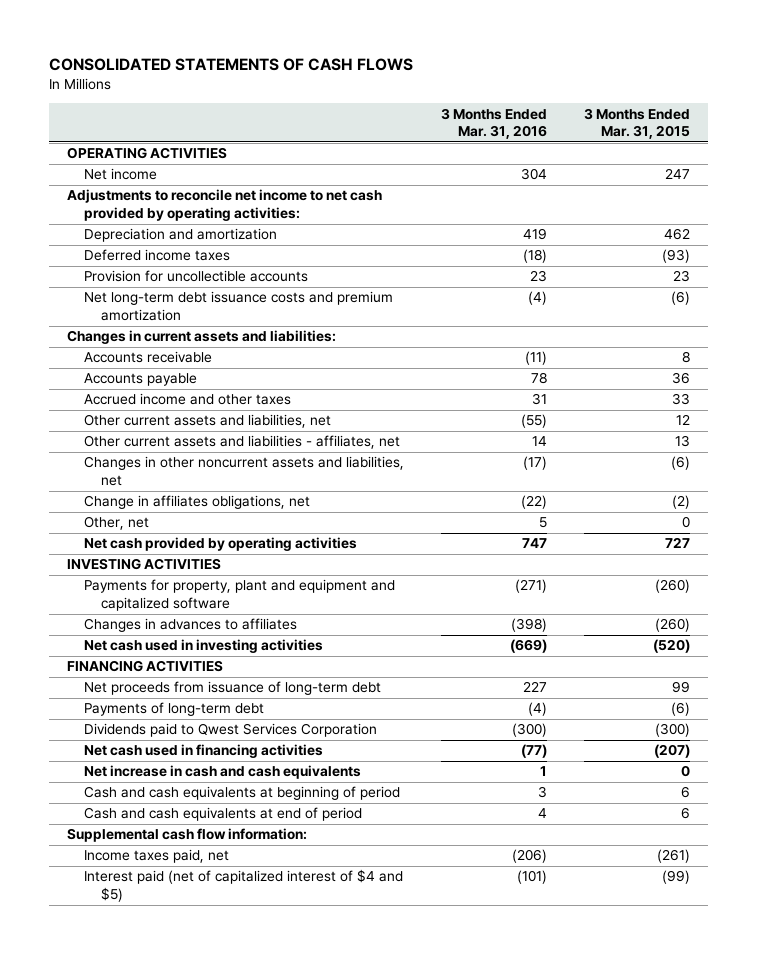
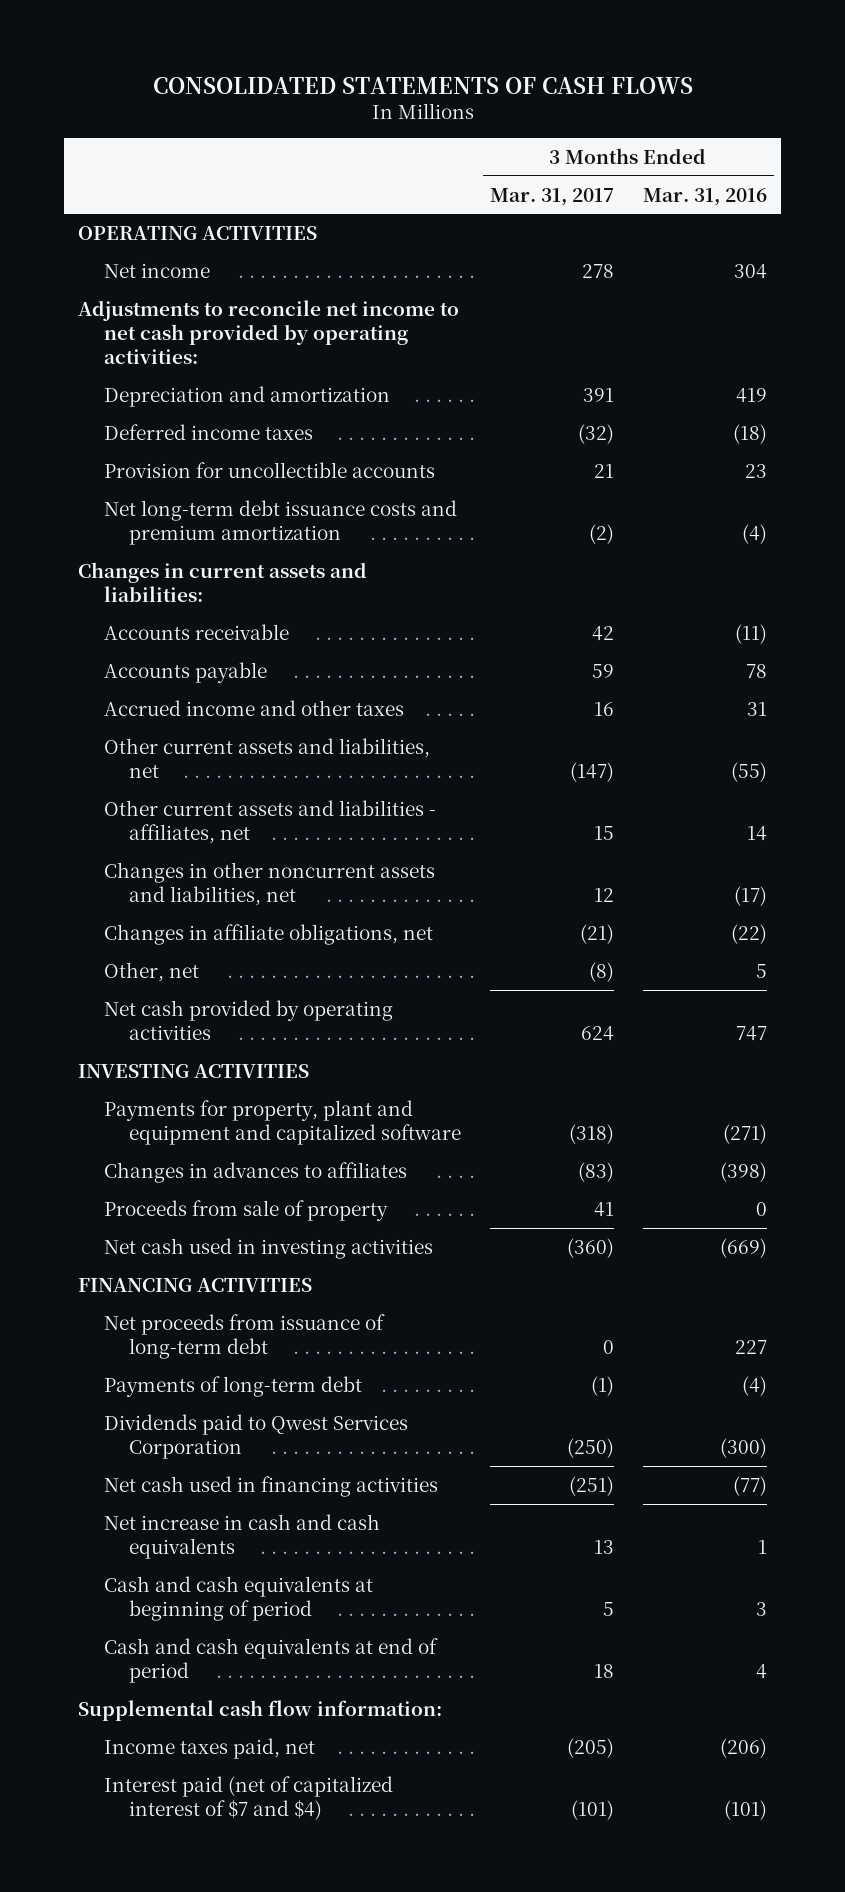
- | 3 Months Ended Mar. 31, 2016 | 3 Months Ended Mar. 31, 2015
+ | 3 Months Ended Mar. 31, 2017 | 3 Months Ended Mar. 31, 2016
- Change in affiliates obligations, net | (22) | (2)
+ Changes in affiliate obligations, net | (21) | (22)
+ Proceeds from sale of property | 41 | 0
- Interest paid (net of capitalized interest of $4 and $5) | (101) | (99)
+ Interest paid (net of capitalized interest of $7 and $4) | (101) | (101)

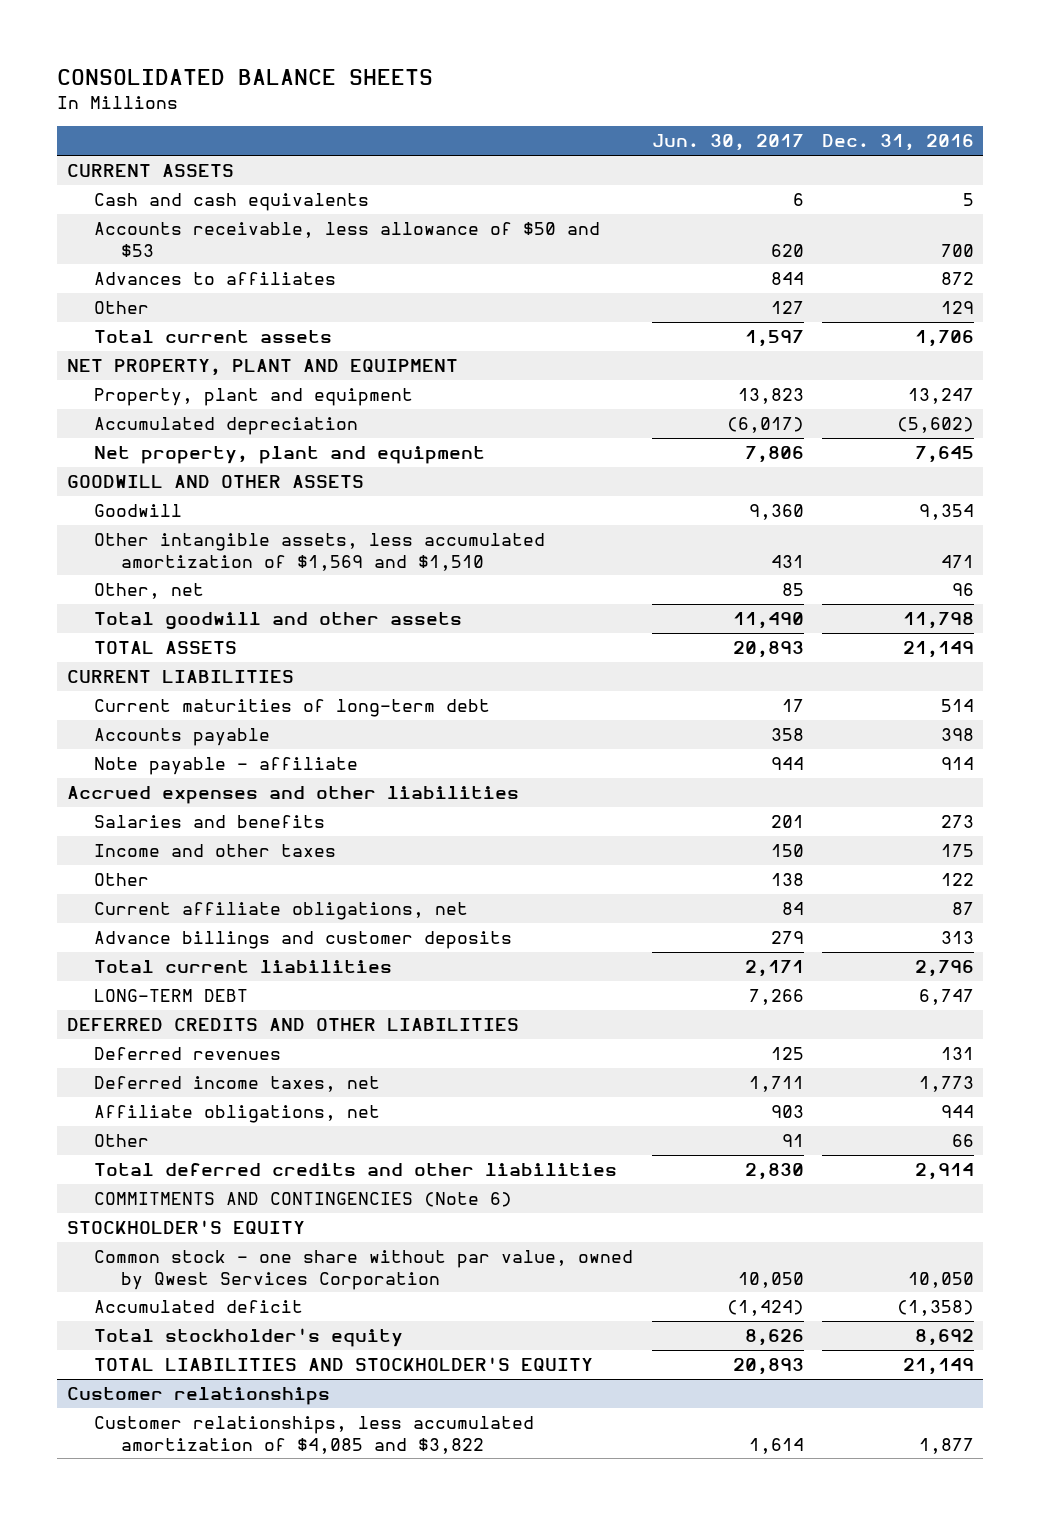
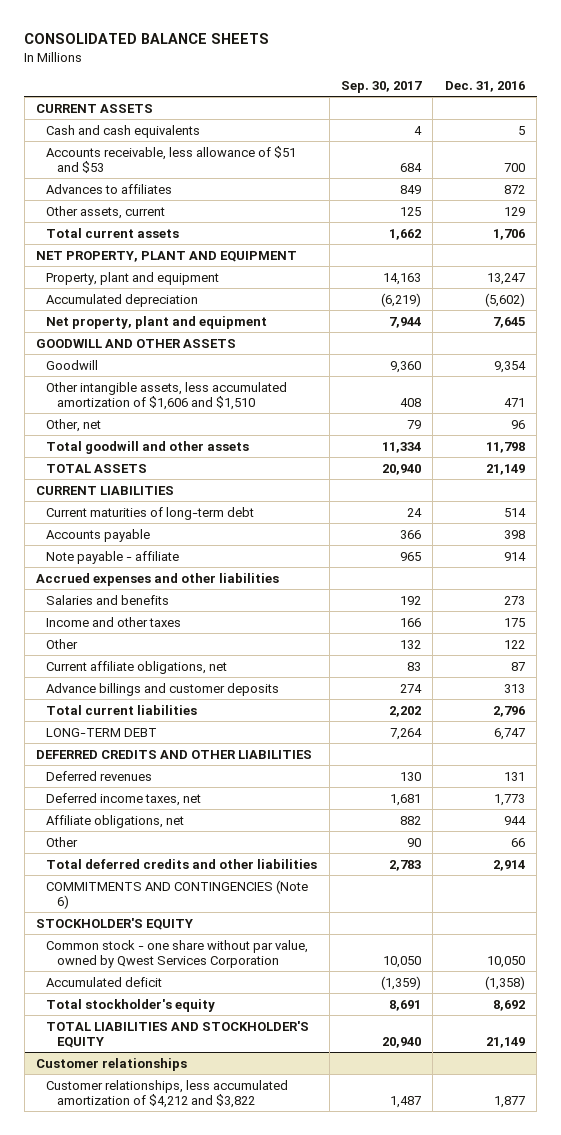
- | Jun. 30, 2017 | Dec. 31, 2016
+ | Sep. 30, 2017 | Dec. 31, 2016
- Accounts receivable, less allowance of $50 and $53 | 620 | 700
+ Accounts receivable, less allowance of $51 and $53 | 684 | 700
- Other | 127 | 129
+ Other assets, current | 125 | 129
- Other intangible assets, less accumulated amortization of $1,569 and $1,510 | 431 | 471
+ Other intangible assets, less accumulated amortization of $1,606 and $1,510 | 408 | 471
@ Customer relationships
- Customer relationships, less accumulated amortization of $4,085 and $3,822 | 1,614 | 1,877
+ Customer relationships, less accumulated amortization of $4,212 and $3,822 | 1,487 | 1,877

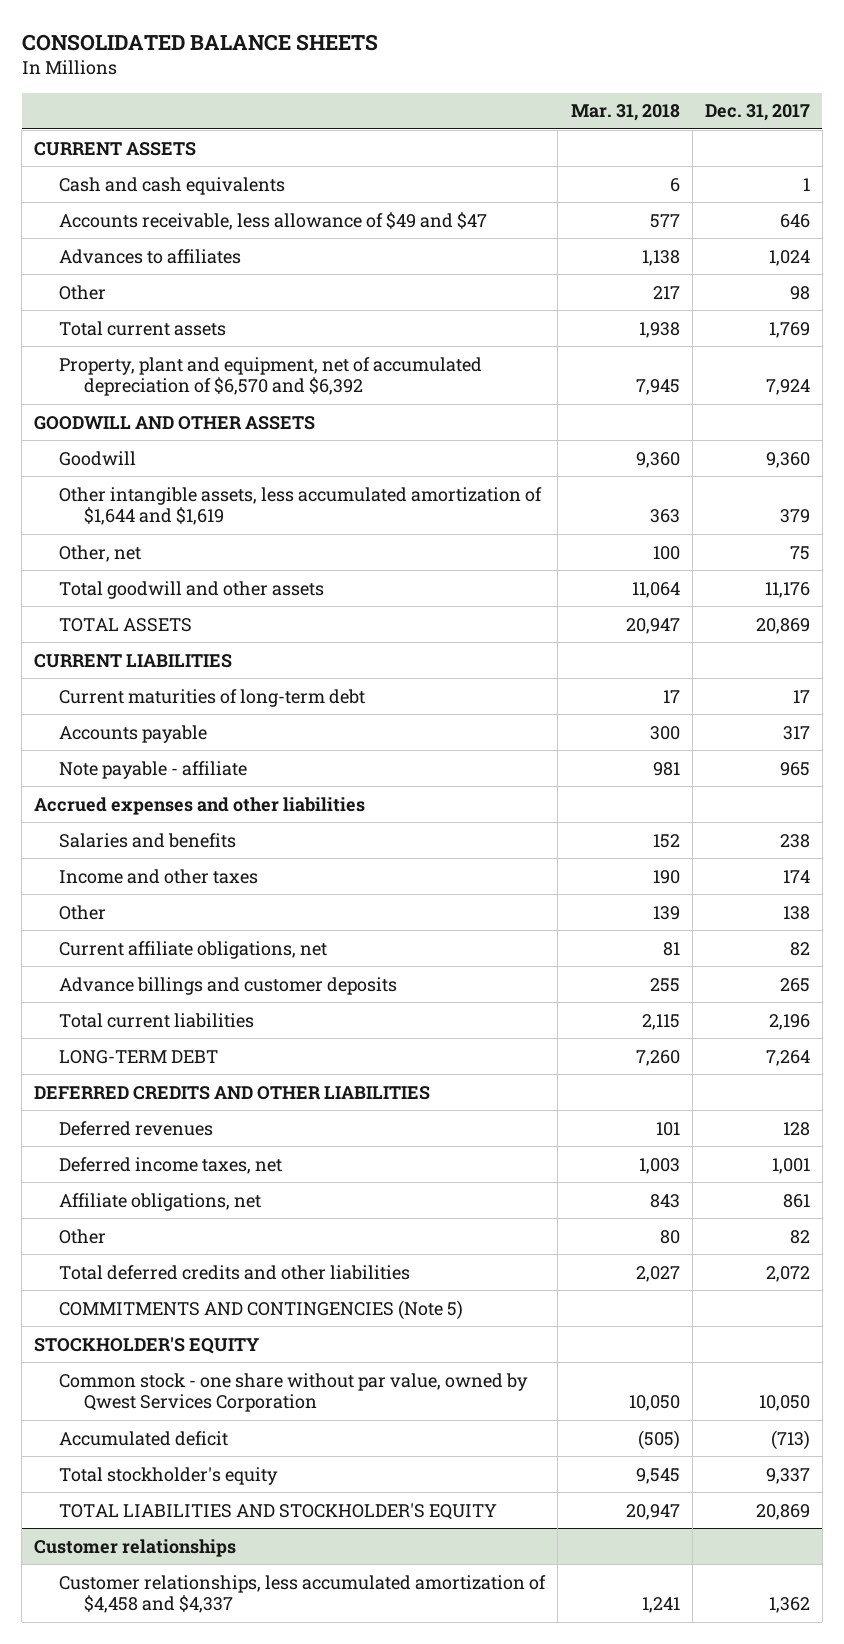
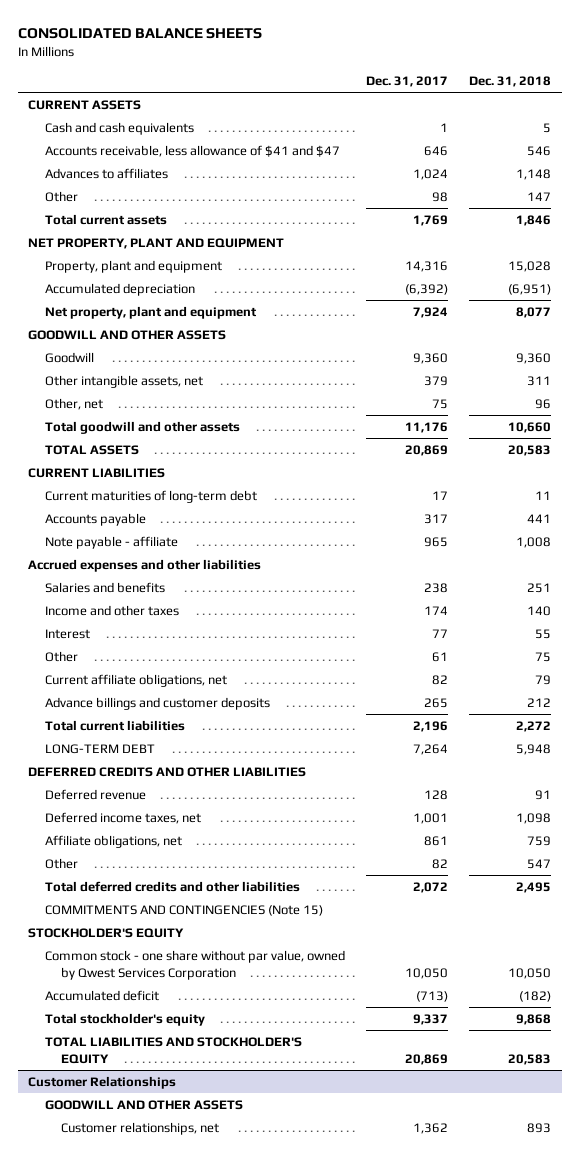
- | Mar. 31, 2018 | Dec. 31, 2017
+ | Dec. 31, 2017 | Dec. 31, 2018
- Accounts receivable, less allowance of $49 and $47 | 577 | 646
+ Accounts receivable, less allowance of $41 and $47 | 646 | 546
- Property, plant and equipment, net of accumulated depreciation of $6,570 and $6,392 | 7,945 | 7,924
+ NET PROPERTY, PLANT AND EQUIPMENT
+ Property, plant and equipment | 14,316 | 15,028
+ Accumulated depreciation | (6,392) | (6,951)
+ Net property, plant and equipment | 7,924 | 8,077
- Other intangible assets, less accumulated amortization of $1,644 and $1,619 | 363 | 379
+ Other intangible assets, net | 379 | 311
- Other | 139 | 138
+ Interest | 77 | 55
+ Other | 61 | 75
- Deferred revenues | 101 | 128
+ Deferred revenue | 128 | 91
- COMMITMENTS AND CONTINGENCIES (Note 5)
+ COMMITMENTS AND CONTINGENCIES (Note 15)
- Customer relationships
- Customer relationships, less accumulated amortization of $4,458 and $4,337 | 1,241 | 1,362
+ Customer Relationships
+ GOODWILL AND OTHER ASSETS
+ Customer relationships, net | 1,362 | 893

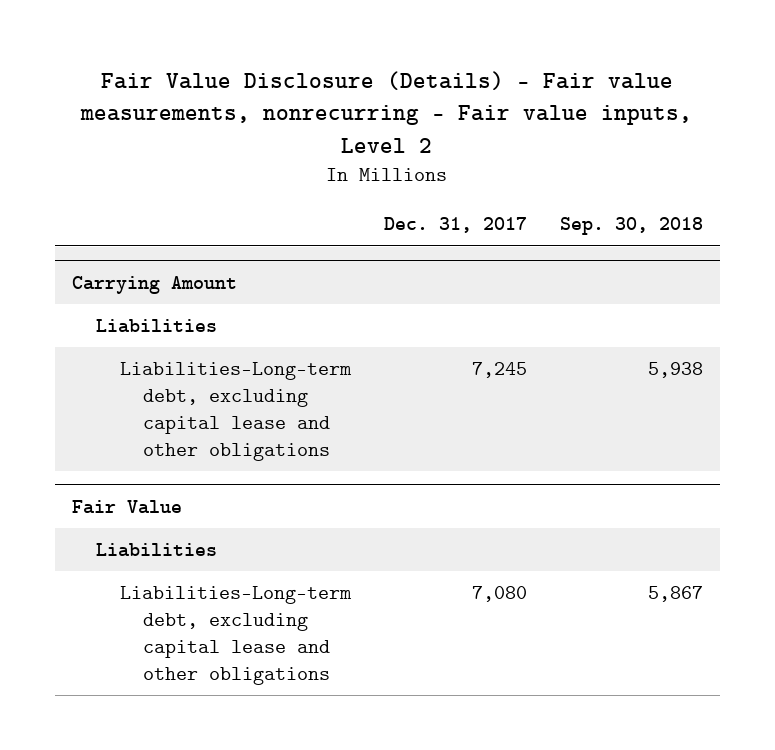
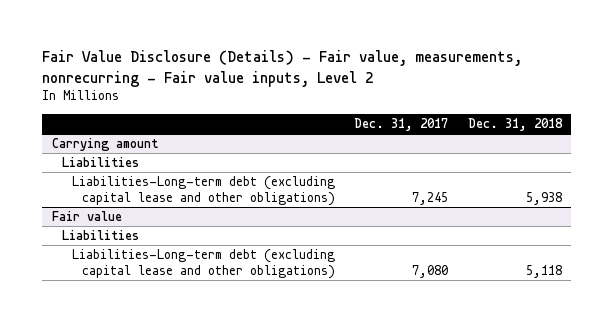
- Fair Value Disclosure (Details) - Fair value measurements, nonrecurring - Fair value inputs, Level 2
+ Fair Value Disclosure (Details) - Fair value, measurements, nonrecurring - Fair value inputs, Level 2
- | Dec. 31, 2017 | Sep. 30, 2018
+ | Dec. 31, 2017 | Dec. 31, 2018
- Carrying Amount
+ Carrying amount
- Liabilities-Long-term debt, excluding capital lease and other obligations | 7,245 | 5,938
- Fair Value
+ Liabilities-Long-term debt (excluding capital lease and other obligations) | 7,245 | 5,938
+ Fair value
- Liabilities-Long-term debt, excluding capital lease and other obligations | 7,080 | 5,867
+ Liabilities-Long-term debt (excluding capital lease and other obligations) | 7,080 | 5,118

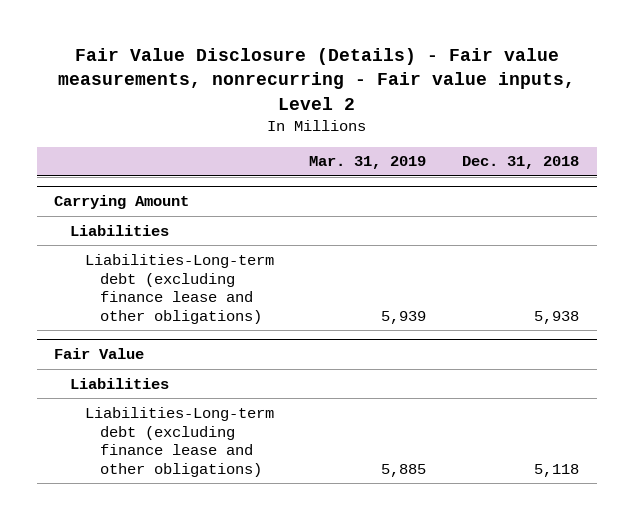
- Fair Value Disclosure (Details) - Fair value, measurements, nonrecurring - Fair value inputs, Level 2
+ Fair Value Disclosure (Details) - Fair value measurements, nonrecurring - Fair value inputs, Level 2
- | Dec. 31, 2017 | Dec. 31, 2018
+ | Mar. 31, 2019 | Dec. 31, 2018
- Carrying amount
+ Carrying Amount
- Liabilities-Long-term debt (excluding capital lease and other obligations) | 7,245 | 5,938
- Fair value
+ Liabilities-Long-term debt (excluding finance lease and other obligations) | 5,939 | 5,938
+ Fair Value
- Liabilities-Long-term debt (excluding capital lease and other obligations) | 7,080 | 5,118
+ Liabilities-Long-term debt (excluding finance lease and other obligations) | 5,885 | 5,118

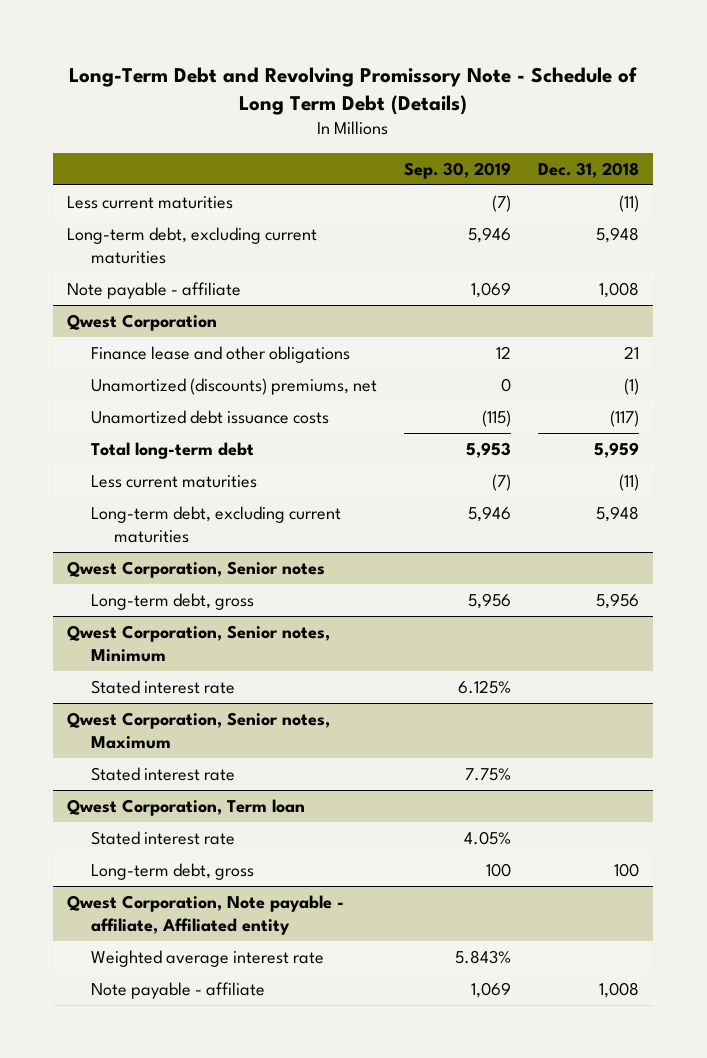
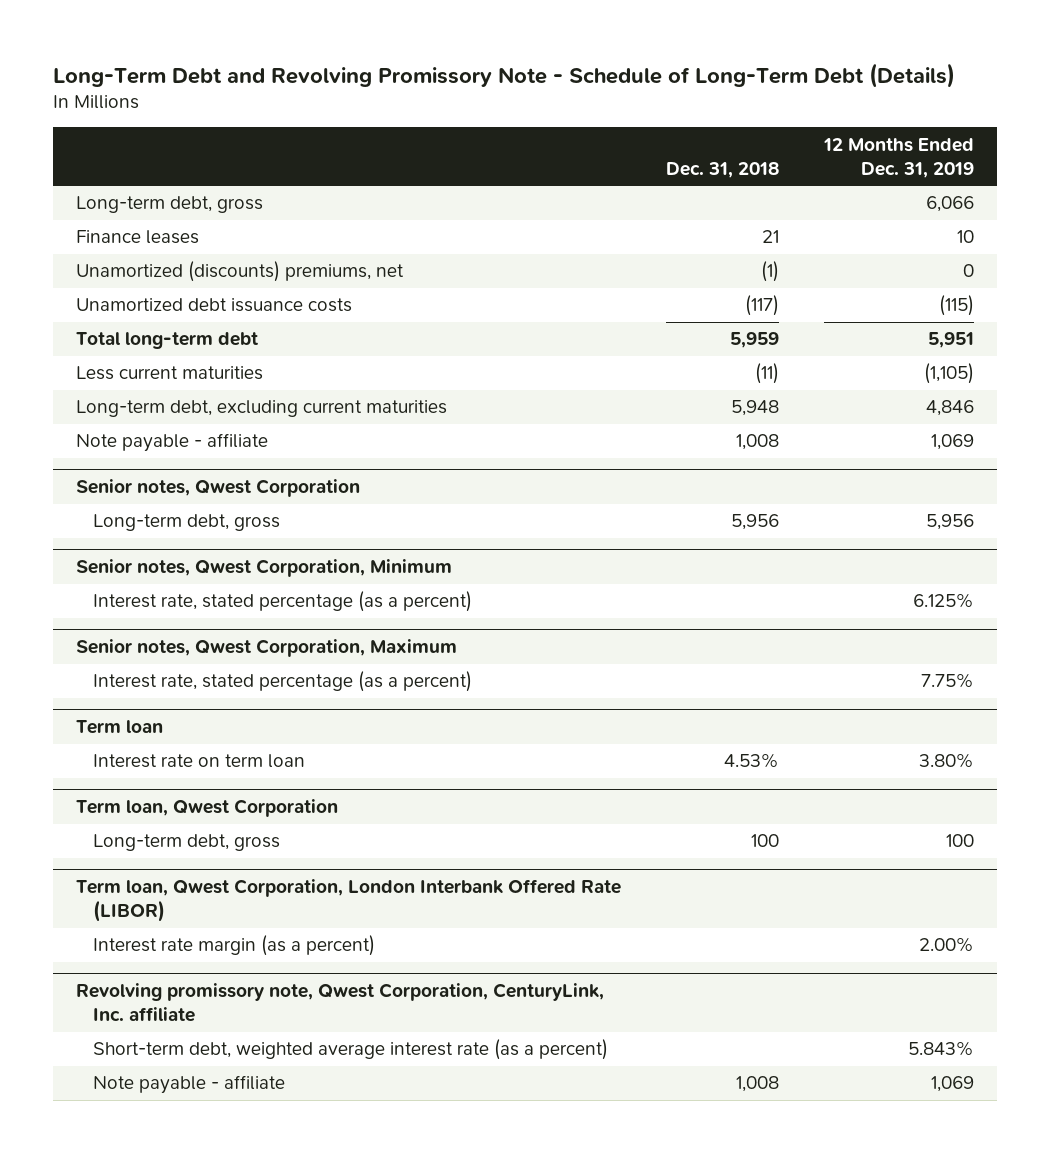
- Long-Term Debt and Revolving Promissory Note - Schedule of Long Term Debt (Details)
+ Long-Term Debt and Revolving Promissory Note - Schedule of Long-Term Debt (Details)
- | Sep. 30, 2019 | Dec. 31, 2018
+ | Dec. 31, 2018 | 12 Months Ended Dec. 31, 2019
- Less current maturities | (7) | (11)
- Long-term debt, excluding current maturities | 5,946 | 5,948
- Qwest Corporation
- Finance lease and other obligations | 12 | 21
+ Long-term debt, gross | | 6,066
+ Finance leases | 21 | 10
- Qwest Corporation, Senior notes
moved down: Note payable - affiliate | 1,008 | 1,069
+ Senior notes, Qwest Corporation
- Qwest Corporation, Senior notes, Minimum
- Stated interest rate | 6.125% |
- Qwest Corporation, Senior notes, Maximum
- Stated interest rate | 7.75% |
- Qwest Corporation, Term loan
- Stated interest rate | 4.05% |
+ Senior notes, Qwest Corporation, Minimum
+ Interest rate, stated percentage (as a percent) | | 6.125%
+ Senior notes, Qwest Corporation, Maximum
+ Interest rate, stated percentage (as a percent) | | 7.75%
+ Term loan
+ Interest rate on term loan | 4.53% | 3.80%
+ Term loan, Qwest Corporation
- Qwest Corporation, Note payable - affiliate, Affiliated entity
- Weighted average interest rate | 5.843% |
+ Term loan, Qwest Corporation, London Interbank Offered Rate (LIBOR)
+ Interest rate margin (as a percent) | | 2.00%
+ Revolving promissory note, Qwest Corporation, CenturyLink, Inc. affiliate
+ Short-term debt, weighted average interest rate (as a percent) | | 5.843%

